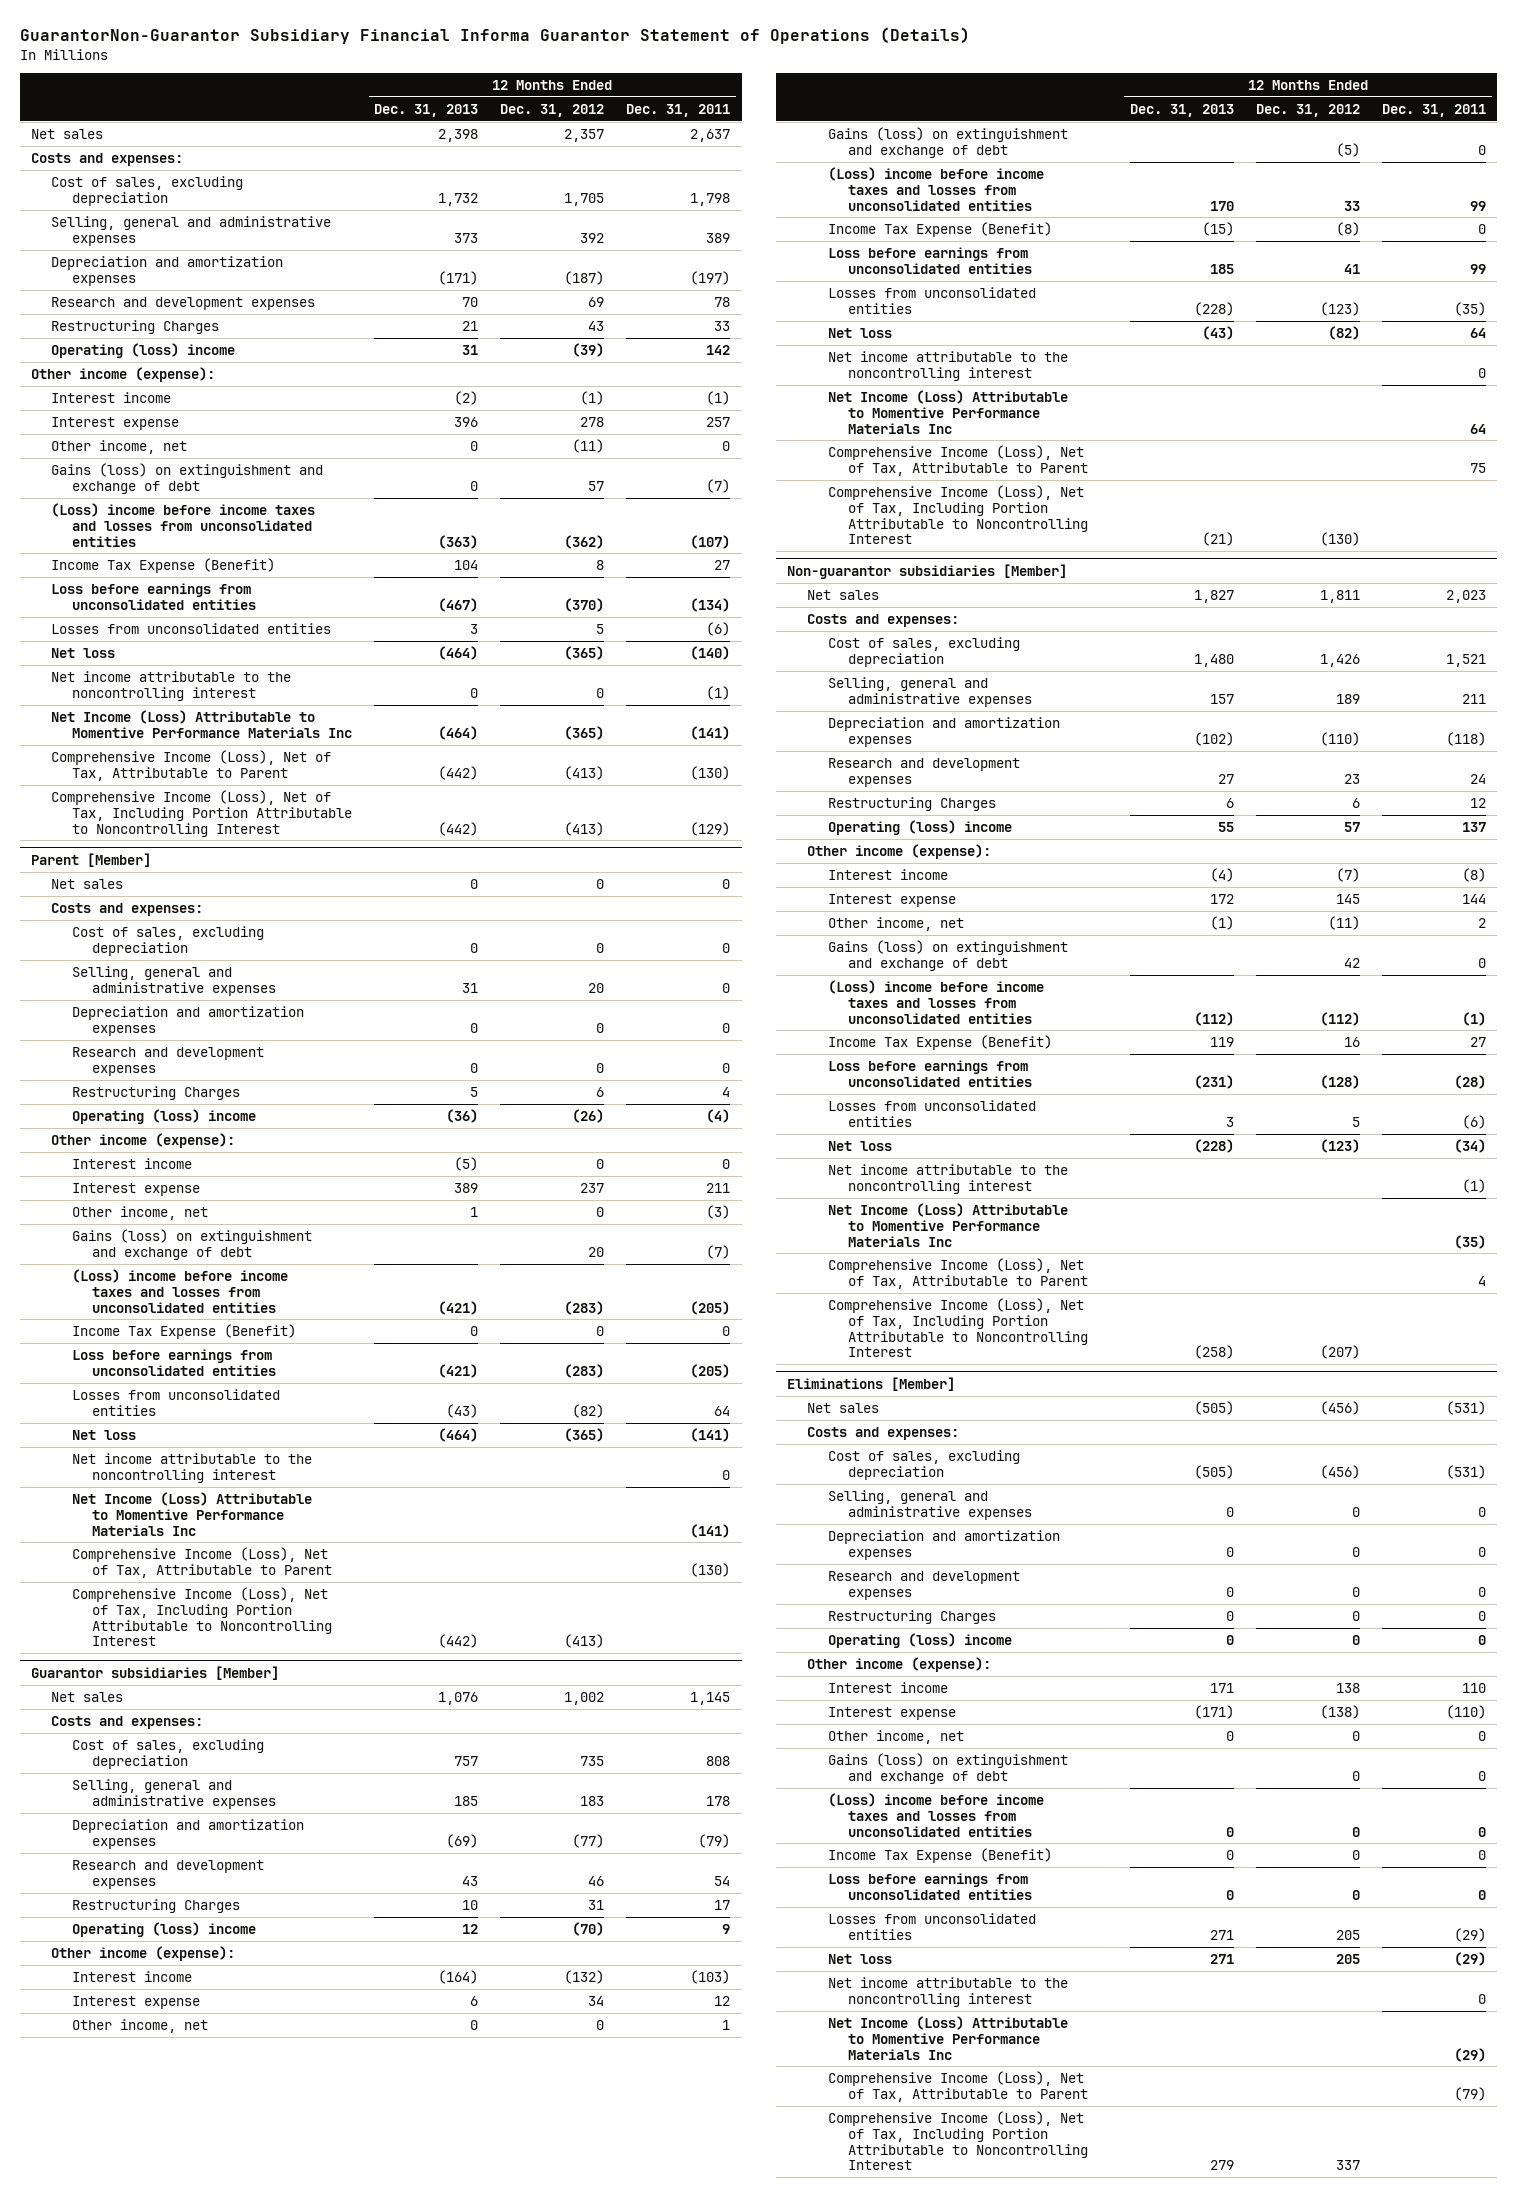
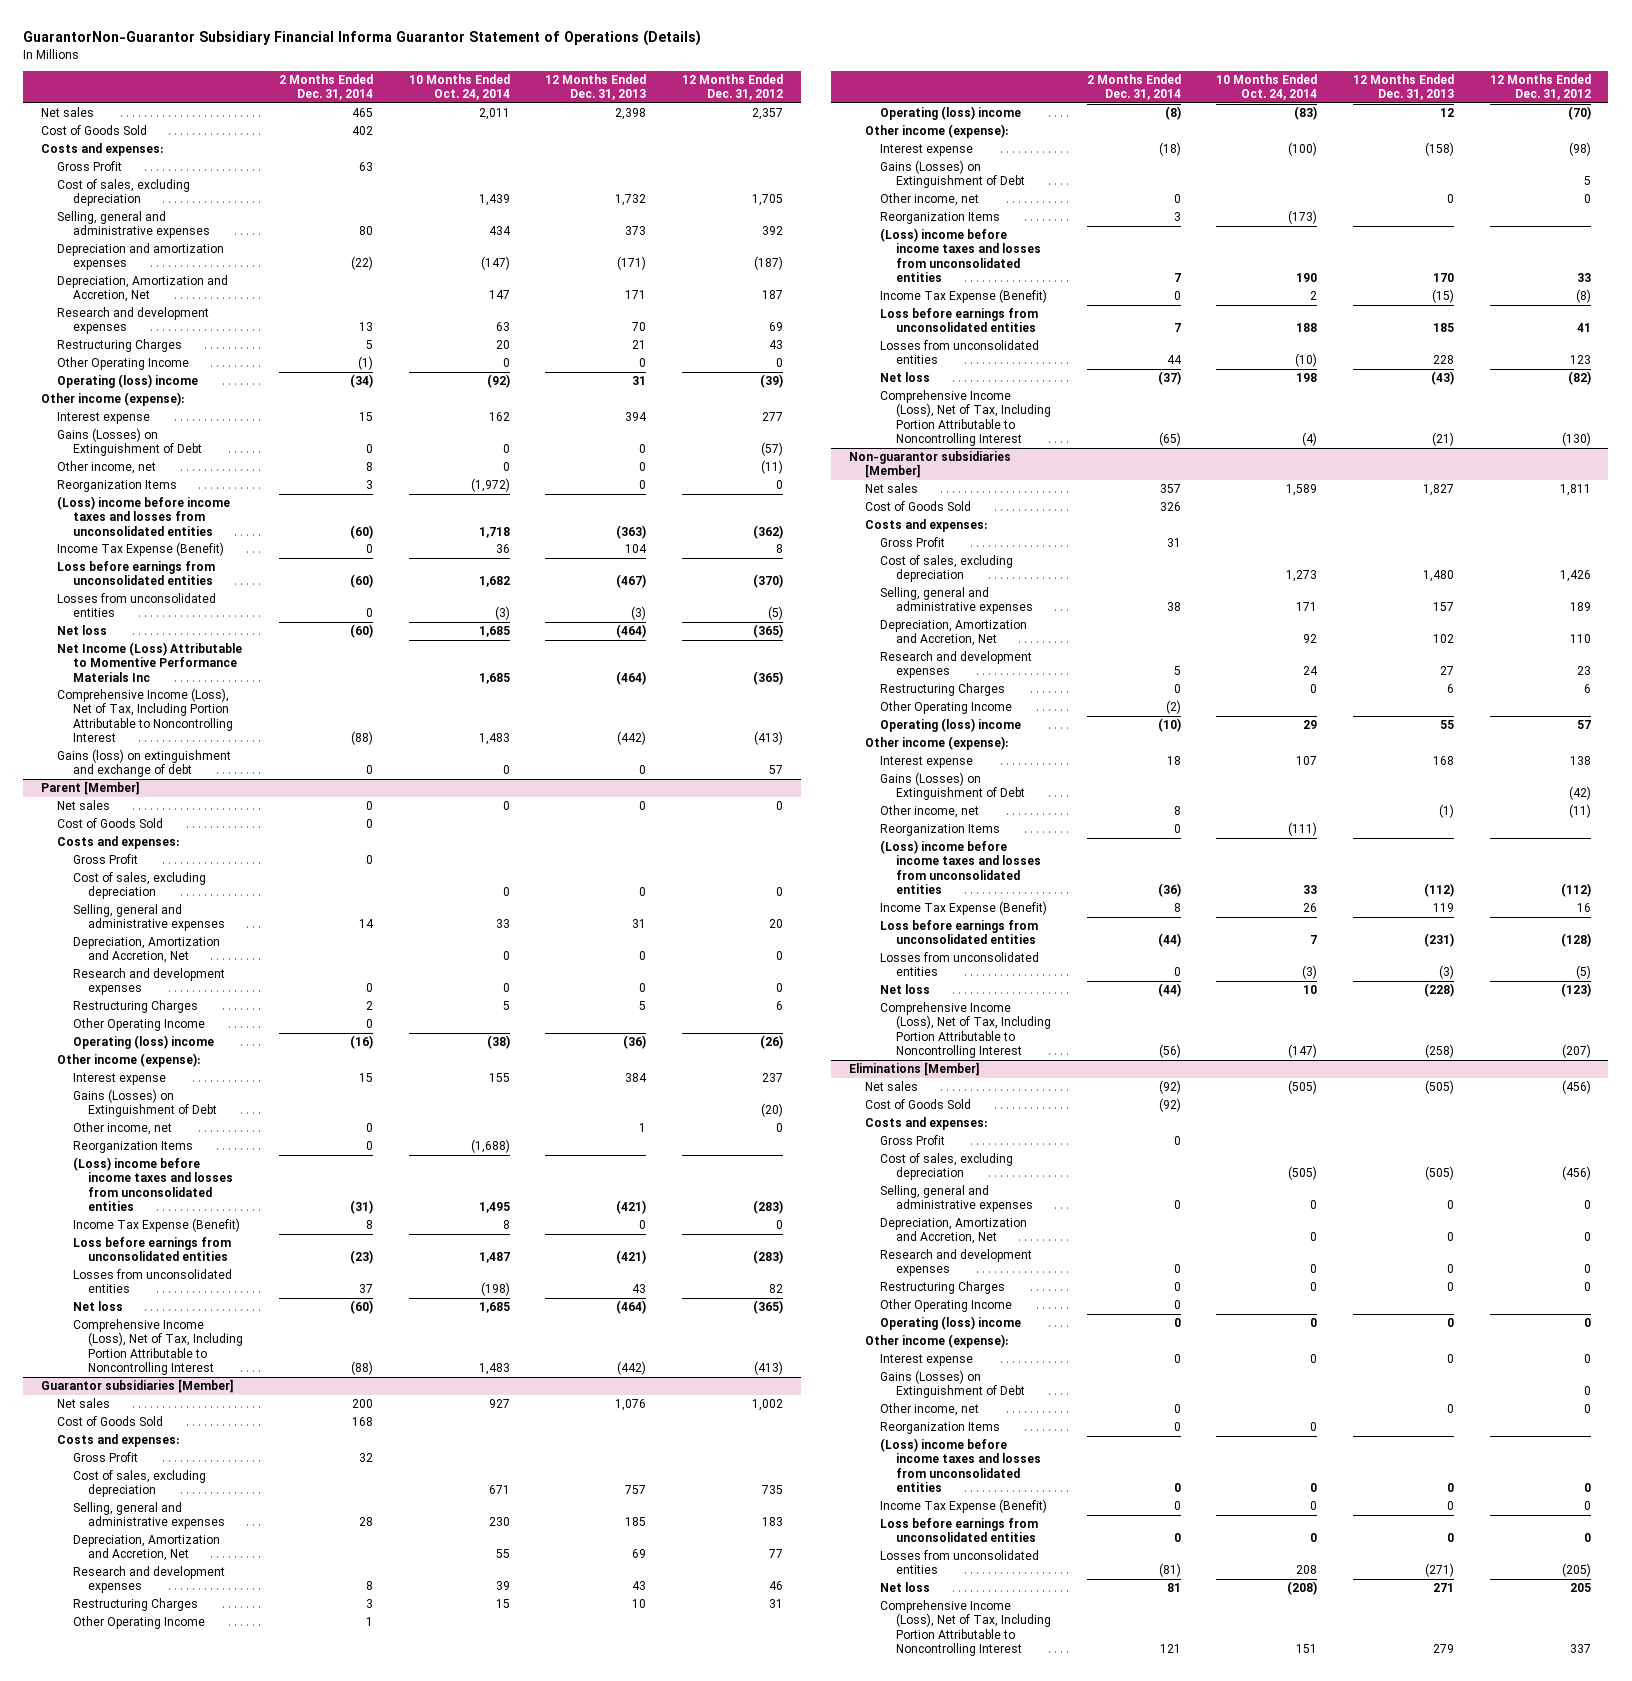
- | 12 Months Ended Dec. 31, 2013 | 12 Months Ended Dec. 31, 2012 | 12 Months Ended Dec. 31, 2011
+ | 2 Months Ended Dec. 31, 2014 | 10 Months Ended Oct. 24, 2014 | 12 Months Ended Dec. 31, 2013 | 12 Months Ended Dec. 31, 2012
+ Cost of Goods Sold | 402 | | |
+ Gross Profit | 63 | | |
+ Depreciation, Amortization and Accretion, Net | | 147 | 171 | 187
+ Other Operating Income | (1) | 0 | 0 | 0
- Interest income | (2) | (1) | (1)
- Interest expense | 396 | 278 | 257
+ Interest expense | 15 | 162 | 394 | 277
+ Gains (Losses) on Extinguishment of Debt | 0 | 0 | 0 | (57)
+ Reorganization Items | 3 | (1,972) | 0 | 0
- Losses from unconsolidated entities | 3 | 5 | (6)
+ Losses from unconsolidated entities | 0 | (3) | (3) | (5)
- Net income attributable to the noncontrolling interest | 0 | 0 | (1)
- Comprehensive Income (Loss), Net of Tax, Attributable to Parent | (442) | (413) | (130)
moved down: Gains (loss) on extinguishment and exchange of debt | 0 | 0 | 0 | 57
@ Parent [Member]
+ Cost of Goods Sold | 0 | | |
+ Gross Profit | 0 | | |
- Depreciation and amortization expenses | 0 | 0 | 0
+ Depreciation, Amortization and Accretion, Net | | 0 | 0 | 0
+ Other Operating Income | 0 | | |
- Interest income | (5) | 0 | 0
- Interest expense | 389 | 237 | 211
+ Interest expense | 15 | 155 | 384 | 237
+ Gains (Losses) on Extinguishment of Debt | | | | (20)
- Gains (loss) on extinguishment and exchange of debt | | 20 | (7)
+ Reorganization Items | 0 | (1,688) | |
- Losses from unconsolidated entities | (43) | (82) | 64
+ Losses from unconsolidated entities | 37 | (198) | 43 | 82
- Net income attributable to the noncontrolling interest | | | 0
- Net Income (Loss) Attributable to Momentive Performance Materials Inc | | | (141)
- Comprehensive Income (Loss), Net of Tax, Attributable to Parent | | | (130)
@ Guarantor subsidiaries [Member]
+ Cost of Goods Sold | 168 | | |
+ Gross Profit | 32 | | |
- Depreciation and amortization expenses | (69) | (77) | (79)
+ Depreciation, Amortization and Accretion, Net | | 55 | 69 | 77
+ Other Operating Income | 1 | | |
- Interest income | (164) | (132) | (103)
- Interest expense | 6 | 34 | 12
+ Interest expense | (18) | (100) | (158) | (98)
+ Gains (Losses) on Extinguishment of Debt | | | | 5
- Gains (loss) on extinguishment and exchange of debt | | (5) | 0
+ Reorganization Items | 3 | (173) | |
- Losses from unconsolidated entities | (228) | (123) | (35)
+ Losses from unconsolidated entities | 44 | (10) | 228 | 123
- Net income attributable to the noncontrolling interest | | | 0
- Net Income (Loss) Attributable to Momentive Performance Materials Inc | | | 64
- Comprehensive Income (Loss), Net of Tax, Attributable to Parent | | | 75
@ Non-guarantor subsidiaries [Member]
+ Cost of Goods Sold | 326 | | |
+ Gross Profit | 31 | | |
- Depreciation and amortization expenses | (102) | (110) | (118)
+ Depreciation, Amortization and Accretion, Net | | 92 | 102 | 110
+ Other Operating Income | (2) | | |
- Interest income | (4) | (7) | (8)
- Interest expense | 172 | 145 | 144
+ Interest expense | 18 | 107 | 168 | 138
+ Gains (Losses) on Extinguishment of Debt | | | | (42)
- Gains (loss) on extinguishment and exchange of debt | | 42 | 0
+ Reorganization Items | 0 | (111) | |
- Losses from unconsolidated entities | 3 | 5 | (6)
+ Losses from unconsolidated entities | 0 | (3) | (3) | (5)
- Net income attributable to the noncontrolling interest | | | (1)
- Net Income (Loss) Attributable to Momentive Performance Materials Inc | | | (35)
- Comprehensive Income (Loss), Net of Tax, Attributable to Parent | | | 4
@ Eliminations [Member]
+ Cost of Goods Sold | (92) | | |
+ Gross Profit | 0 | | |
- Depreciation and amortization expenses | 0 | 0 | 0
+ Depreciation, Amortization and Accretion, Net | | 0 | 0 | 0
+ Other Operating Income | 0 | | |
- Interest income | 171 | 138 | 110
- Interest expense | (171) | (138) | (110)
+ Interest expense | 0 | 0 | 0 | 0
+ Gains (Losses) on Extinguishment of Debt | | | | 0
- Gains (loss) on extinguishment and exchange of debt | | 0 | 0
+ Reorganization Items | 0 | 0 | |
- Losses from unconsolidated entities | 271 | 205 | (29)
+ Losses from unconsolidated entities | (81) | 208 | (271) | (205)
- Net income attributable to the noncontrolling interest | | | 0
- Net Income (Loss) Attributable to Momentive Performance Materials Inc | | | (29)
- Comprehensive Income (Loss), Net of Tax, Attributable to Parent | | | (79)

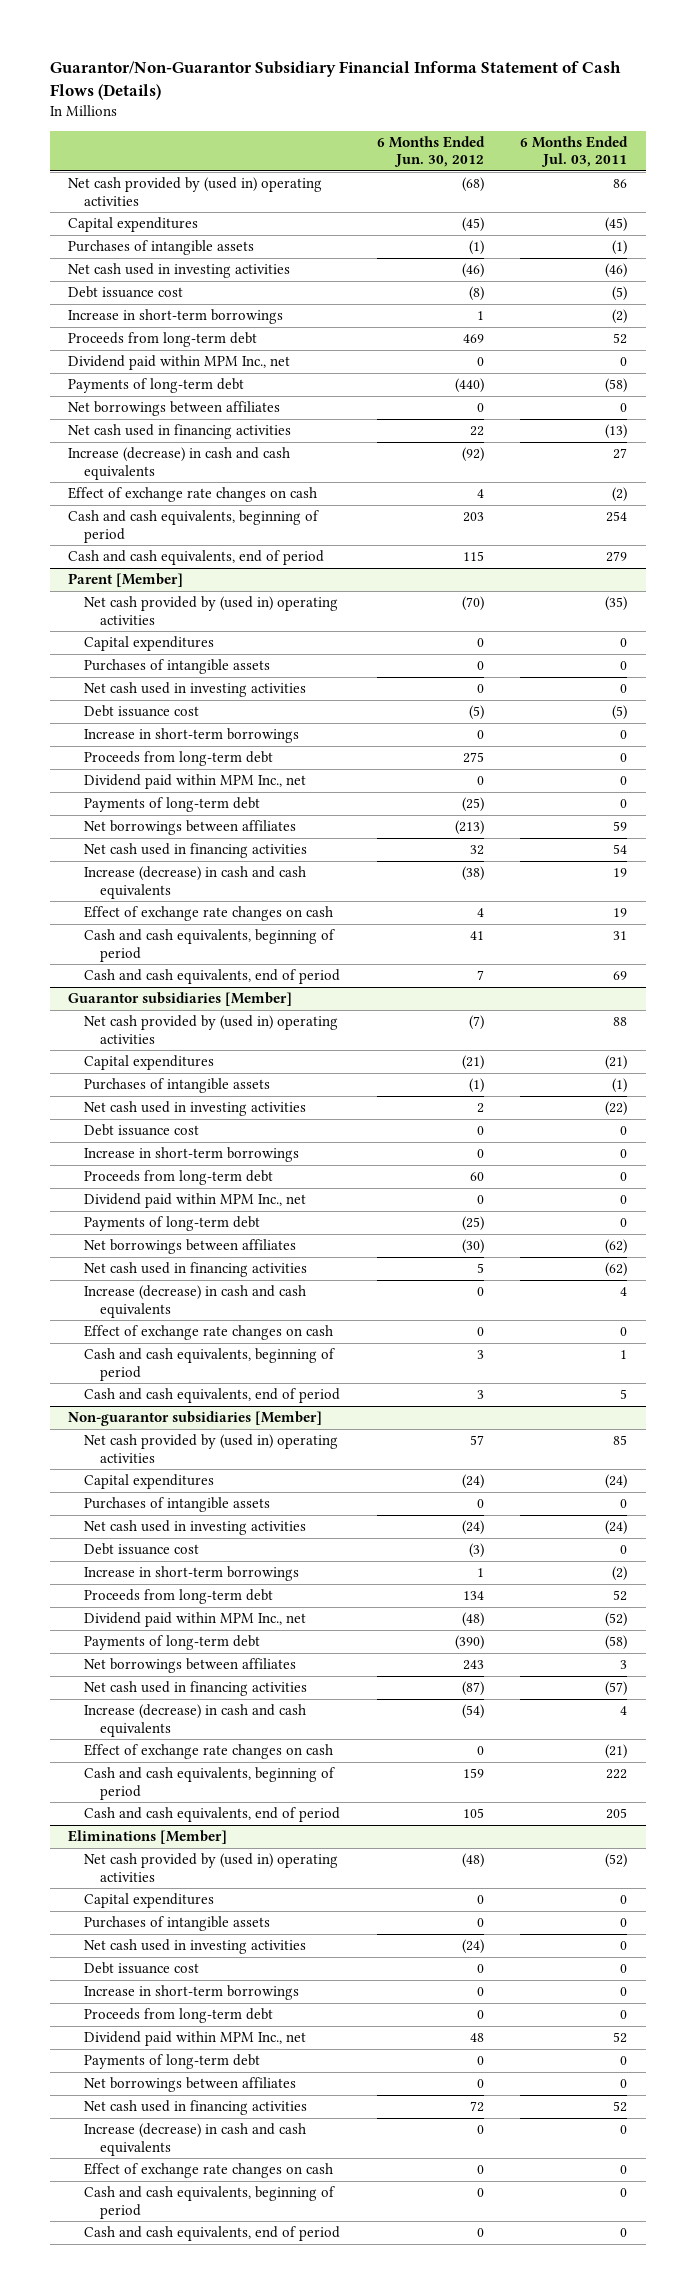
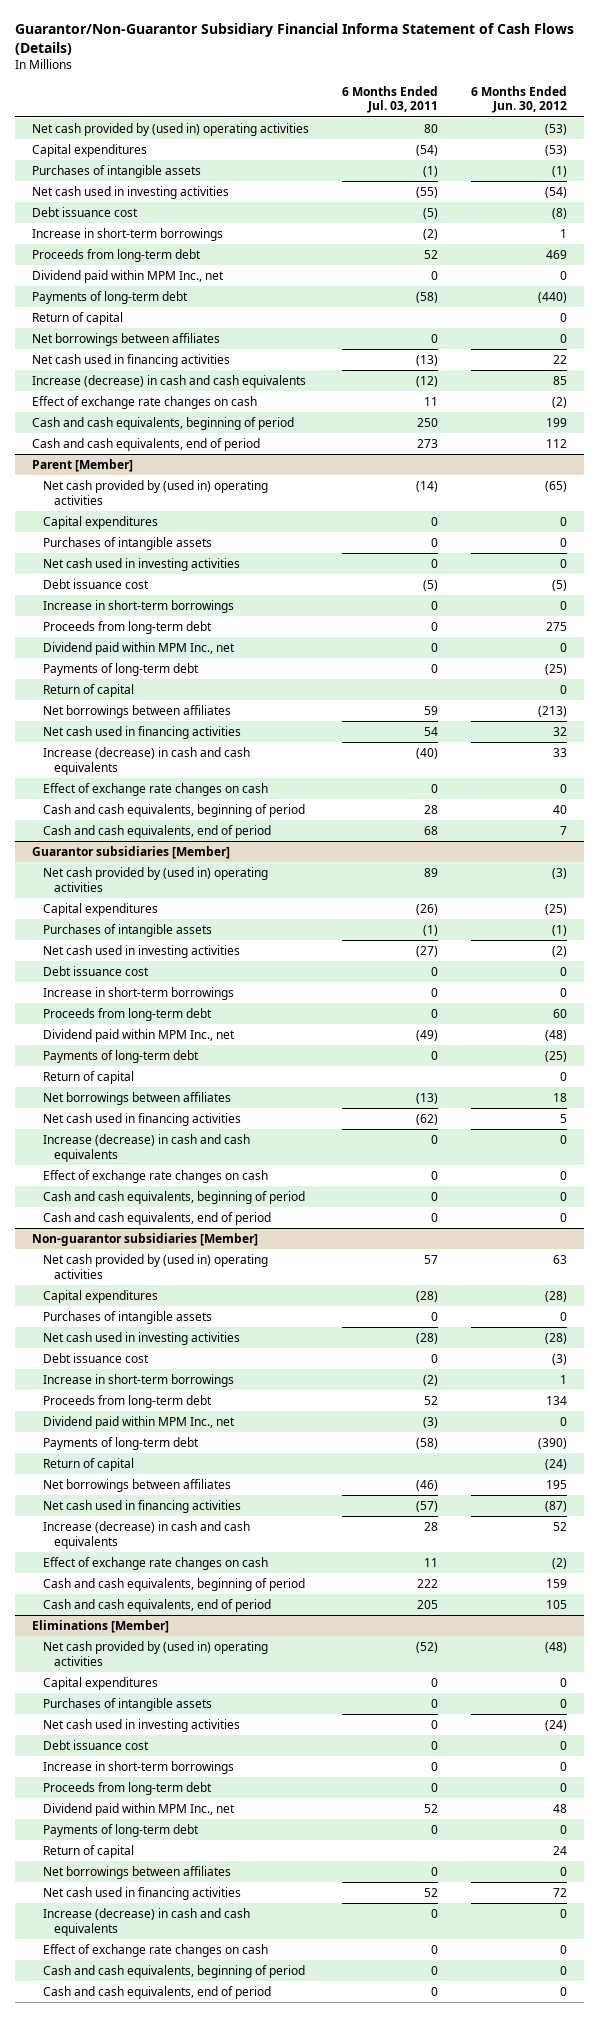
- | 6 Months Ended Jun. 30, 2012 | 6 Months Ended Jul. 03, 2011
+ | 6 Months Ended Jul. 03, 2011 | 6 Months Ended Jun. 30, 2012
- Net cash provided by (used in) operating activities | (68) | 86
- Capital expenditures | (45) | (45)
+ Net cash provided by (used in) operating activities | 80 | (53)
+ Capital expenditures | (54) | (53)
- Net cash used in investing activities | (46) | (46)
+ Net cash used in investing activities | (55) | (54)
+ Return of capital | | 0
- Increase (decrease) in cash and cash equivalents | (92) | 27
- Effect of exchange rate changes on cash | 4 | (2)
- Cash and cash equivalents, beginning of period | 203 | 254
- Cash and cash equivalents, end of period | 115 | 279
+ Increase (decrease) in cash and cash equivalents | (12) | 85
+ Effect of exchange rate changes on cash | 11 | (2)
+ Cash and cash equivalents, beginning of period | 250 | 199
+ Cash and cash equivalents, end of period | 273 | 112
@ Parent [Member]
- Net cash provided by (used in) operating activities | (70) | (35)
+ Net cash provided by (used in) operating activities | (14) | (65)
+ Return of capital | | 0
- Increase (decrease) in cash and cash equivalents | (38) | 19
- Effect of exchange rate changes on cash | 4 | 19
- Cash and cash equivalents, beginning of period | 41 | 31
- Cash and cash equivalents, end of period | 7 | 69
+ Increase (decrease) in cash and cash equivalents | (40) | 33
+ Effect of exchange rate changes on cash | 0 | 0
+ Cash and cash equivalents, beginning of period | 28 | 40
+ Cash and cash equivalents, end of period | 68 | 7
@ Guarantor subsidiaries [Member]
- Net cash provided by (used in) operating activities | (7) | 88
- Capital expenditures | (21) | (21)
+ Net cash provided by (used in) operating activities | 89 | (3)
+ Capital expenditures | (26) | (25)
- Net cash used in investing activities | 2 | (22)
+ Net cash used in investing activities | (27) | (2)
- Dividend paid within MPM Inc., net | 0 | 0
+ Dividend paid within MPM Inc., net | (49) | (48)
- Net borrowings between affiliates | (30) | (62)
+ Return of capital | | 0
+ Net borrowings between affiliates | (13) | 18
- Increase (decrease) in cash and cash equivalents | 0 | 4
+ Increase (decrease) in cash and cash equivalents | 0 | 0
- Cash and cash equivalents, beginning of period | 3 | 1
- Cash and cash equivalents, end of period | 3 | 5
+ Cash and cash equivalents, beginning of period | 0 | 0
+ Cash and cash equivalents, end of period | 0 | 0
@ Non-guarantor subsidiaries [Member]
- Net cash provided by (used in) operating activities | 57 | 85
- Capital expenditures | (24) | (24)
+ Net cash provided by (used in) operating activities | 57 | 63
+ Capital expenditures | (28) | (28)
- Net cash used in investing activities | (24) | (24)
+ Net cash used in investing activities | (28) | (28)
- Dividend paid within MPM Inc., net | (48) | (52)
+ Dividend paid within MPM Inc., net | (3) | 0
- Net borrowings between affiliates | 243 | 3
+ Return of capital | | (24)
+ Net borrowings between affiliates | (46) | 195
- Increase (decrease) in cash and cash equivalents | (54) | 4
- Effect of exchange rate changes on cash | 0 | (21)
+ Increase (decrease) in cash and cash equivalents | 28 | 52
+ Effect of exchange rate changes on cash | 11 | (2)
@ Eliminations [Member]
+ Return of capital | | 24

